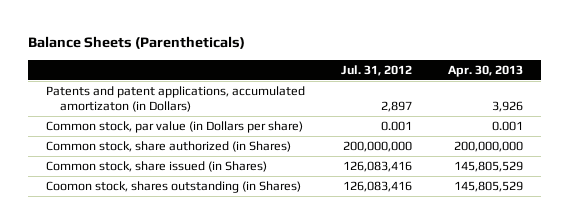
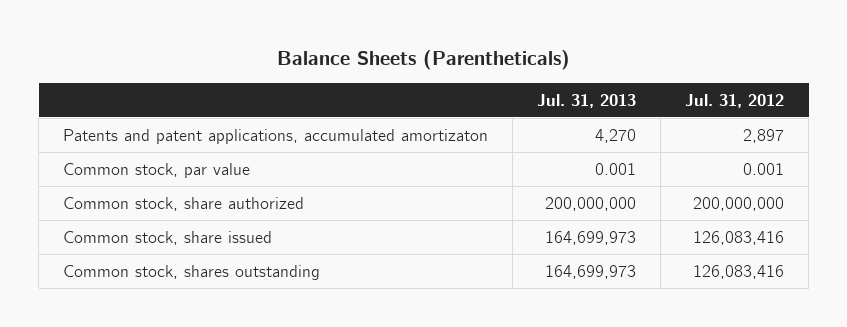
- | Jul. 31, 2012 | Apr. 30, 2013
+ | Jul. 31, 2013 | Jul. 31, 2012
- Patents and patent applications, accumulated amortizaton (in Dollars) | 2,897 | 3,926
- Common stock, par value (in Dollars per share) | 0.001 | 0.001
- Common stock, share authorized (in Shares) | 200,000,000 | 200,000,000
- Common stock, share issued (in Shares) | 126,083,416 | 145,805,529
- Coomon stock, shares outstanding (in Shares) | 126,083,416 | 145,805,529
+ Patents and patent applications, accumulated amortizaton | 4,270 | 2,897
+ Common stock, par value | 0.001 | 0.001
+ Common stock, share authorized | 200,000,000 | 200,000,000
+ Common stock, share issued | 164,699,973 | 126,083,416
+ Common stock, shares outstanding | 164,699,973 | 126,083,416

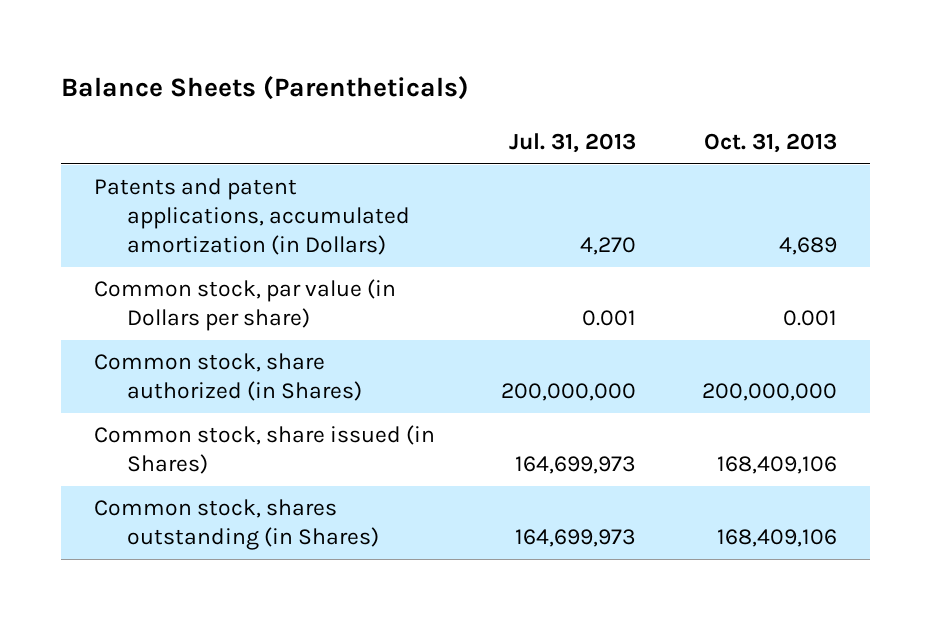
- | Jul. 31, 2013 | Jul. 31, 2012
+ | Jul. 31, 2013 | Oct. 31, 2013
- Patents and patent applications, accumulated amortizaton | 4,270 | 2,897
- Common stock, par value | 0.001 | 0.001
- Common stock, share authorized | 200,000,000 | 200,000,000
- Common stock, share issued | 164,699,973 | 126,083,416
- Common stock, shares outstanding | 164,699,973 | 126,083,416
+ Patents and patent applications, accumulated amortization (in Dollars) | 4,270 | 4,689
+ Common stock, par value (in Dollars per share) | 0.001 | 0.001
+ Common stock, share authorized (in Shares) | 200,000,000 | 200,000,000
+ Common stock, share issued (in Shares) | 164,699,973 | 168,409,106
+ Common stock, shares outstanding (in Shares) | 164,699,973 | 168,409,106

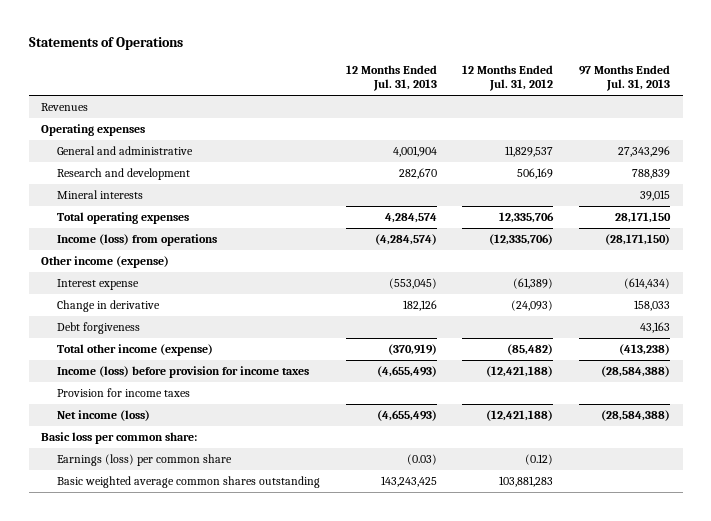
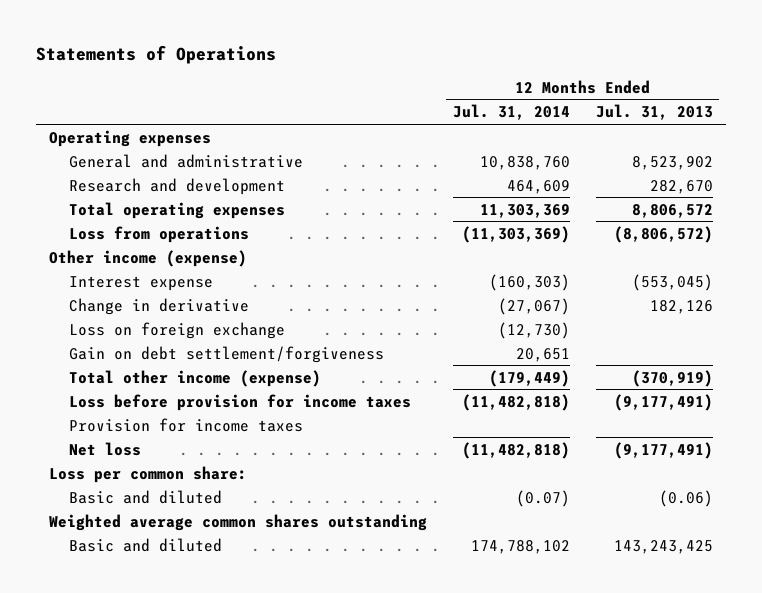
- | 12 Months Ended Jul. 31, 2013 | 12 Months Ended Jul. 31, 2012 | 97 Months Ended Jul. 31, 2013
+ | 12 Months Ended Jul. 31, 2014 | 12 Months Ended Jul. 31, 2013
- Revenues
- General and administrative | 4,001,904 | 11,829,537 | 27,343,296
+ General and administrative | 10,838,760 | 8,523,902
- Mineral interests | | | 39,015
- Total operating expenses | 4,284,574 | 12,335,706 | 28,171,150
- Income (loss) from operations | (4,284,574) | (12,335,706) | (28,171,150)
+ Total operating expenses | 11,303,369 | 8,806,572
+ Loss from operations | (11,303,369) | (8,806,572)
- Debt forgiveness | | | 43,163
+ Loss on foreign exchange | (12,730) |
+ Gain on debt settlement/forgiveness | 20,651 |
- Income (loss) before provision for income taxes | (4,655,493) | (12,421,188) | (28,584,388)
+ Loss before provision for income taxes | (11,482,818) | (9,177,491)
- Net income (loss) | (4,655,493) | (12,421,188) | (28,584,388)
- Basic loss per common share:
- Earnings (loss) per common share | (0.03) | (0.12) |
- Basic weighted average common shares outstanding | 143,243,425 | 103,881,283 |
+ Net loss | (11,482,818) | (9,177,491)
+ Loss per common share:
+ Basic and diluted | (0.07) | (0.06)
+ Weighted average common shares outstanding
+ Basic and diluted | 174,788,102 | 143,243,425

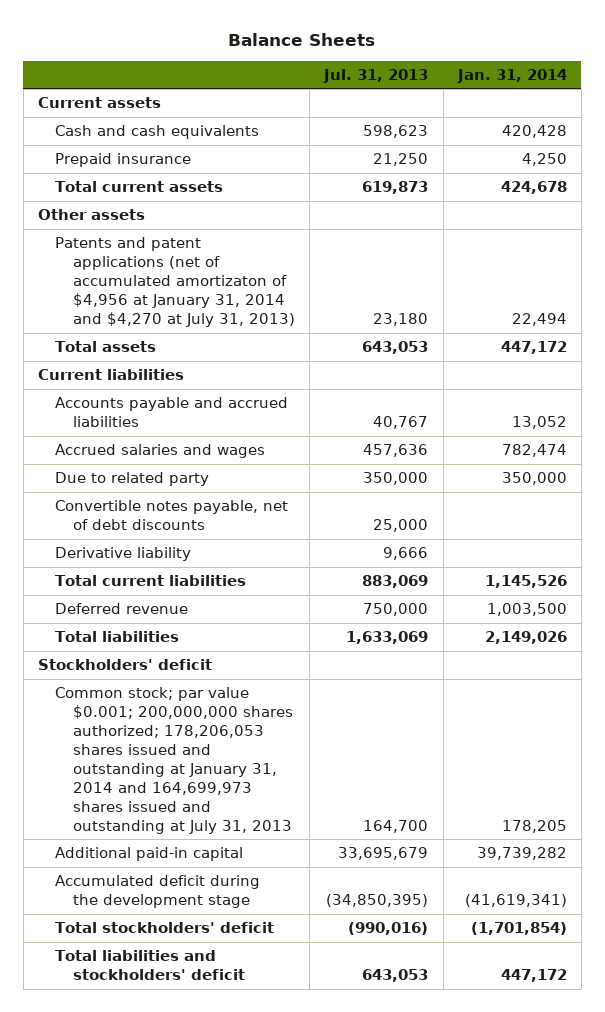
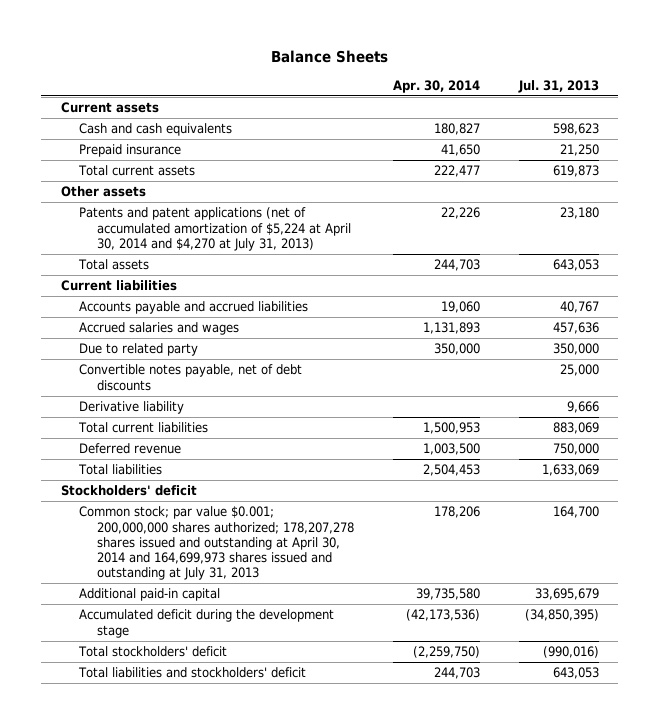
- | Jul. 31, 2013 | Jan. 31, 2014
+ | Apr. 30, 2014 | Jul. 31, 2013
- Patents and patent applications (net of accumulated amortizaton of $4,956 at January 31, 2014 and $4,270 at July 31, 2013) | 23,180 | 22,494
+ Patents and patent applications (net of accumulated amortization of $5,224 at April 30, 2014 and $4,270 at July 31, 2013) | 22,226 | 23,180
- Common stock; par value $0.001; 200,000,000 shares authorized; 178,206,053 shares issued and outstanding at January 31, 2014 and 164,699,973 shares issued and outstanding at July 31, 2013 | 164,700 | 178,205
+ Common stock; par value $0.001; 200,000,000 shares authorized; 178,207,278 shares issued and outstanding at April 30, 2014 and 164,699,973 shares issued and outstanding at July 31, 2013 | 178,206 | 164,700

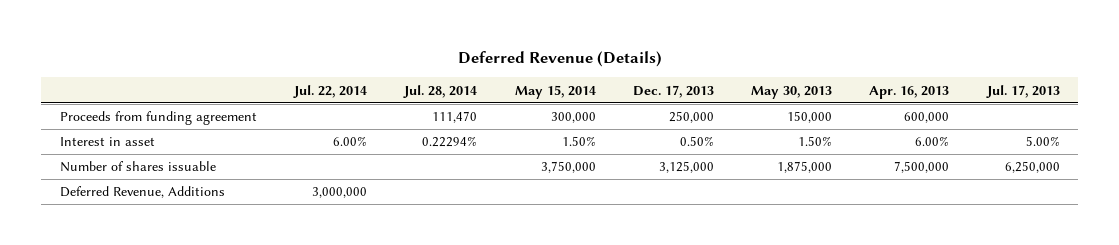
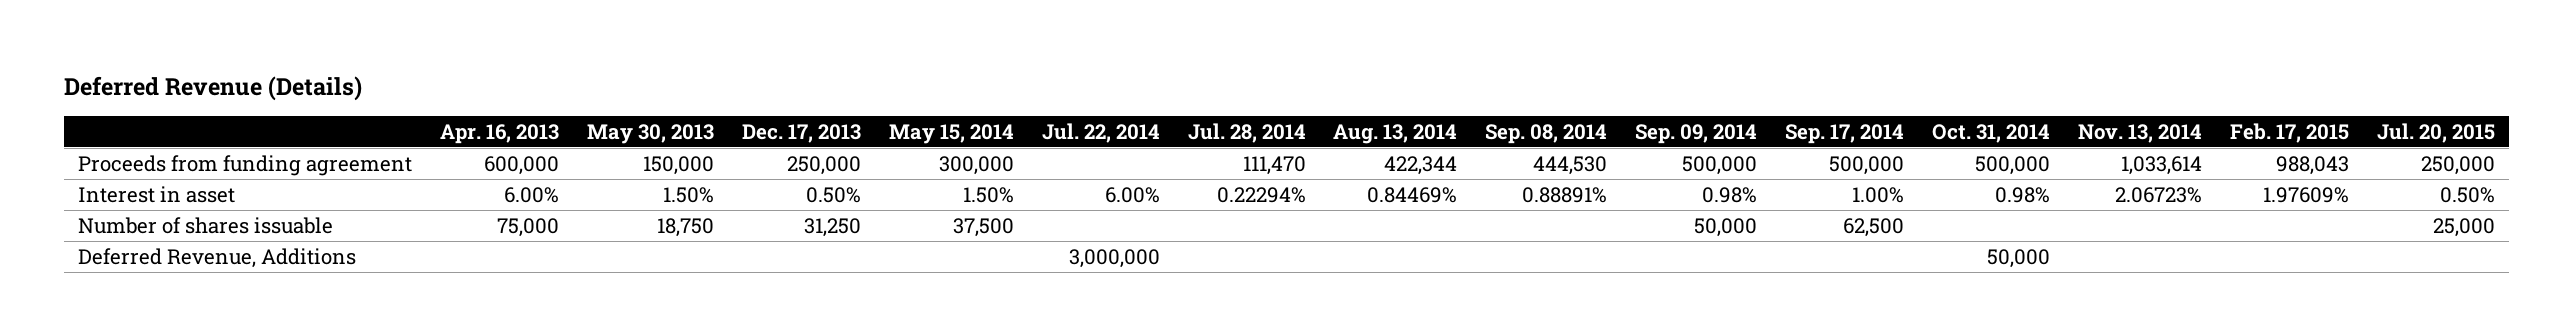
- | Jul. 22, 2014 | Jul. 28, 2014 | May 15, 2014 | Dec. 17, 2013 | May 30, 2013 | Apr. 16, 2013 | Jul. 17, 2013
+ | Apr. 16, 2013 | May 30, 2013 | Dec. 17, 2013 | May 15, 2014 | Jul. 22, 2014 | Jul. 28, 2014 | Aug. 13, 2014 | Sep. 08, 2014 | Sep. 09, 2014 | Sep. 17, 2014 | Oct. 31, 2014 | Nov. 13, 2014 | Feb. 17, 2015 | Jul. 20, 2015
- Number of shares issuable | | | 3,750,000 | 3,125,000 | 1,875,000 | 7,500,000 | 6,250,000
+ Number of shares issuable | 75,000 | 18,750 | 31,250 | 37,500 | | | | | 50,000 | 62,500 | | | | 25,000

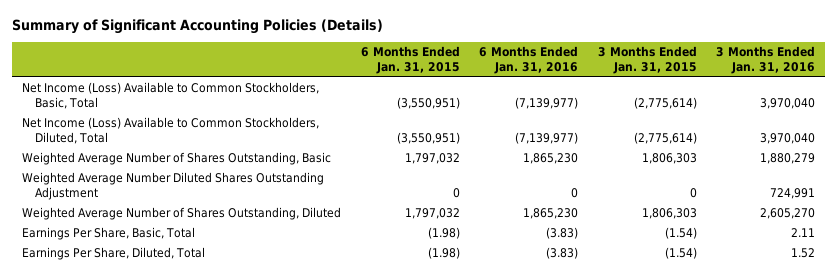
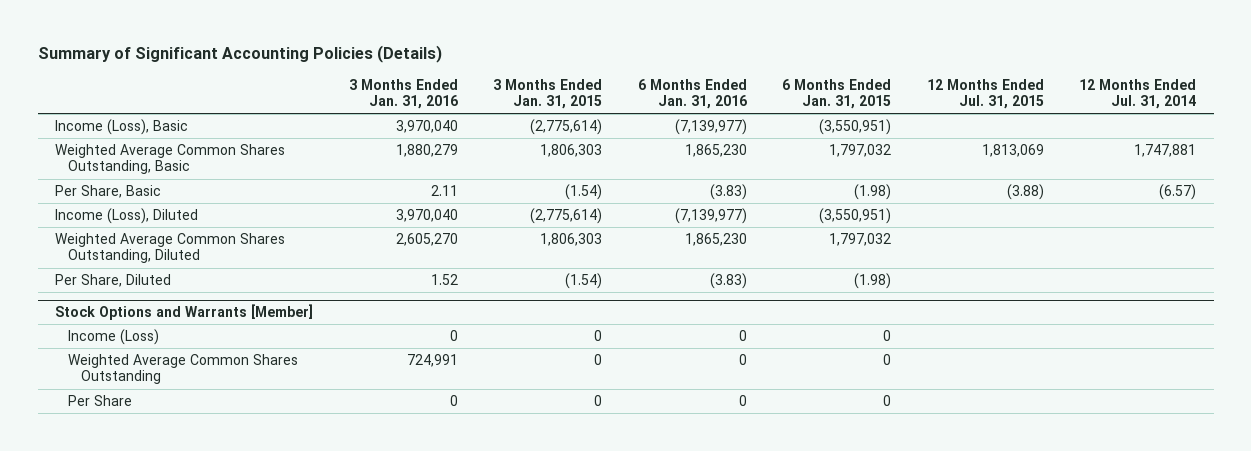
- | 6 Months Ended Jan. 31, 2015 | 6 Months Ended Jan. 31, 2016 | 3 Months Ended Jan. 31, 2015 | 3 Months Ended Jan. 31, 2016
+ | 3 Months Ended Jan. 31, 2016 | 3 Months Ended Jan. 31, 2015 | 6 Months Ended Jan. 31, 2016 | 6 Months Ended Jan. 31, 2015 | 12 Months Ended Jul. 31, 2015 | 12 Months Ended Jul. 31, 2014
- Net Income (Loss) Available to Common Stockholders, Basic, Total | (3,550,951) | (7,139,977) | (2,775,614) | 3,970,040
- Net Income (Loss) Available to Common Stockholders, Diluted, Total | (3,550,951) | (7,139,977) | (2,775,614) | 3,970,040
- Weighted Average Number of Shares Outstanding, Basic | 1,797,032 | 1,865,230 | 1,806,303 | 1,880,279
- Weighted Average Number Diluted Shares Outstanding Adjustment | 0 | 0 | 0 | 724,991
- Weighted Average Number of Shares Outstanding, Diluted | 1,797,032 | 1,865,230 | 1,806,303 | 2,605,270
- Earnings Per Share, Basic, Total | (1.98) | (3.83) | (1.54) | 2.11
- Earnings Per Share, Diluted, Total | (1.98) | (3.83) | (1.54) | 1.52
+ Income (Loss), Basic | 3,970,040 | (2,775,614) | (7,139,977) | (3,550,951) | |
+ Weighted Average Common Shares Outstanding, Basic | 1,880,279 | 1,806,303 | 1,865,230 | 1,797,032 | 1,813,069 | 1,747,881
+ Per Share, Basic | 2.11 | (1.54) | (3.83) | (1.98) | (3.88) | (6.57)
+ Income (Loss), Diluted | 3,970,040 | (2,775,614) | (7,139,977) | (3,550,951) | |
+ Weighted Average Common Shares Outstanding, Diluted | 2,605,270 | 1,806,303 | 1,865,230 | 1,797,032 | |
+ Per Share, Diluted | 1.52 | (1.54) | (3.83) | (1.98) | |
+ Stock Options and Warrants [Member]
+ Income (Loss) | 0 | 0 | 0 | 0 | |
+ Weighted Average Common Shares Outstanding | 724,991 | 0 | 0 | 0 | |
+ Per Share | 0 | 0 | 0 | 0 | |

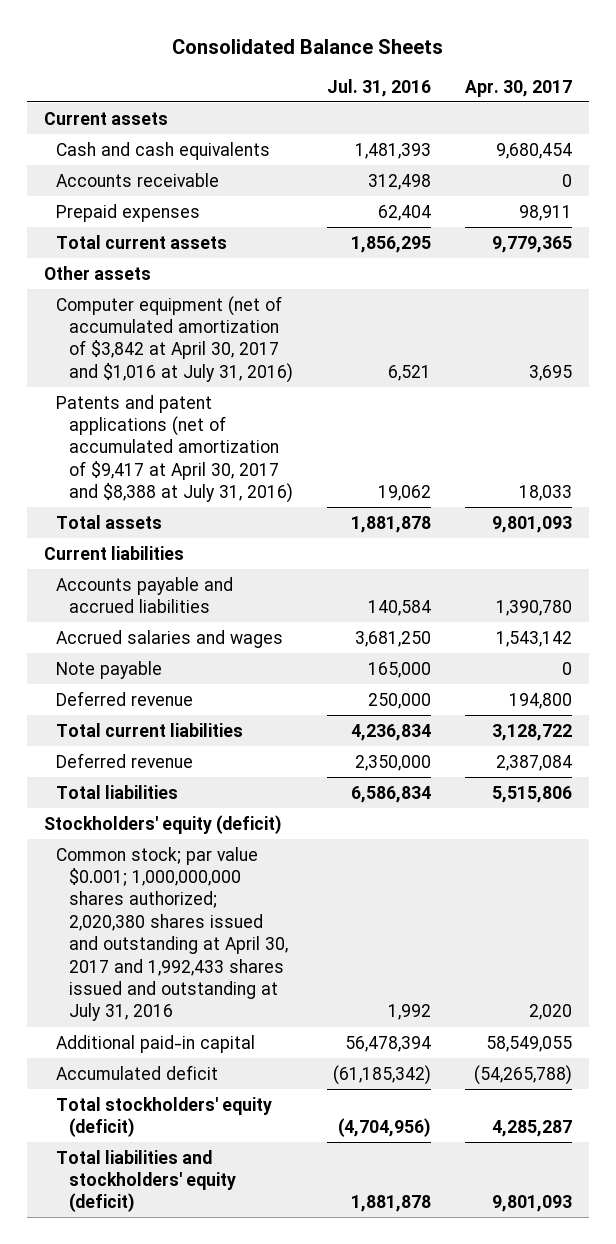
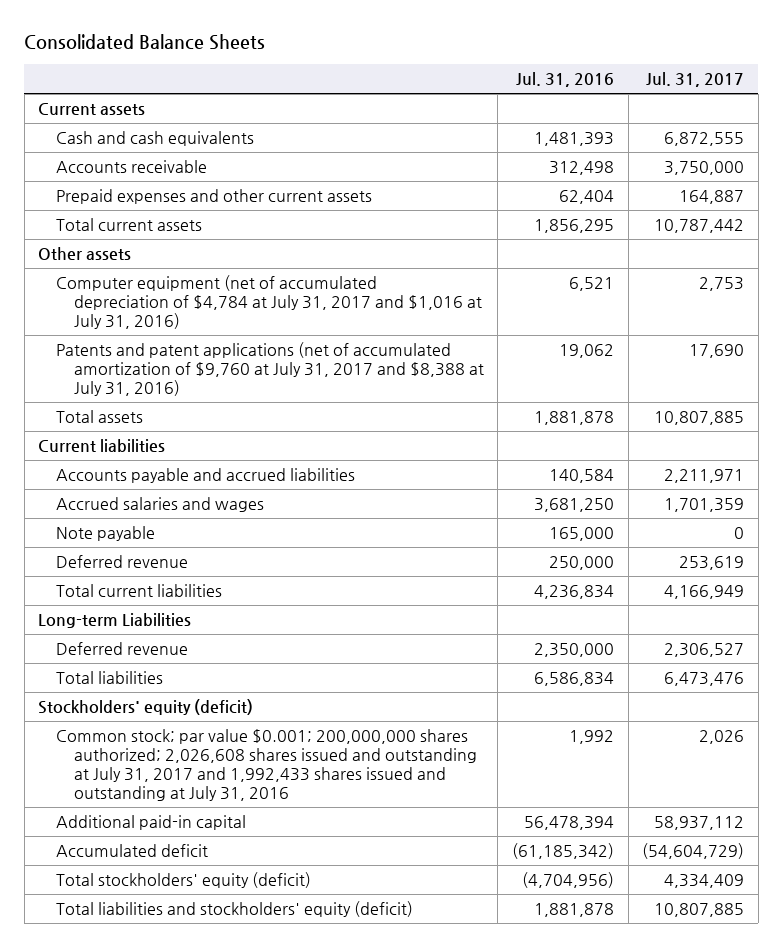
- | Jul. 31, 2016 | Apr. 30, 2017
+ | Jul. 31, 2016 | Jul. 31, 2017
- Prepaid expenses | 62,404 | 98,911
+ Prepaid expenses and other current assets | 62,404 | 164,887
- Computer equipment (net of accumulated amortization of $3,842 at April 30, 2017 and $1,016 at July 31, 2016) | 6,521 | 3,695
- Patents and patent applications (net of accumulated amortization of $9,417 at April 30, 2017 and $8,388 at July 31, 2016) | 19,062 | 18,033
+ Computer equipment (net of accumulated depreciation of $4,784 at July 31, 2017 and $1,016 at July 31, 2016) | 6,521 | 2,753
+ Patents and patent applications (net of accumulated amortization of $9,760 at July 31, 2017 and $8,388 at July 31, 2016) | 19,062 | 17,690
+ Long-term Liabilities
- Common stock; par value $0.001; 1,000,000,000 shares authorized; 2,020,380 shares issued and outstanding at April 30, 2017 and 1,992,433 shares issued and outstanding at July 31, 2016 | 1,992 | 2,020
+ Common stock; par value $0.001; 200,000,000 shares authorized; 2,026,608 shares issued and outstanding at July 31, 2017 and 1,992,433 shares issued and outstanding at July 31, 2016 | 1,992 | 2,026

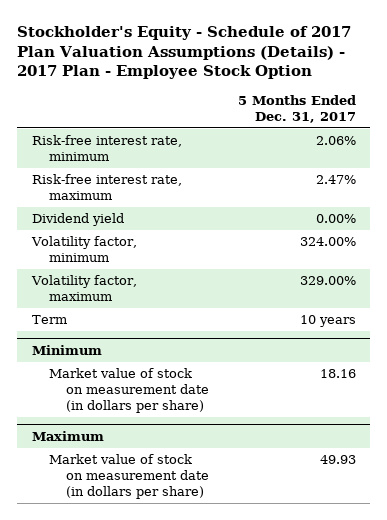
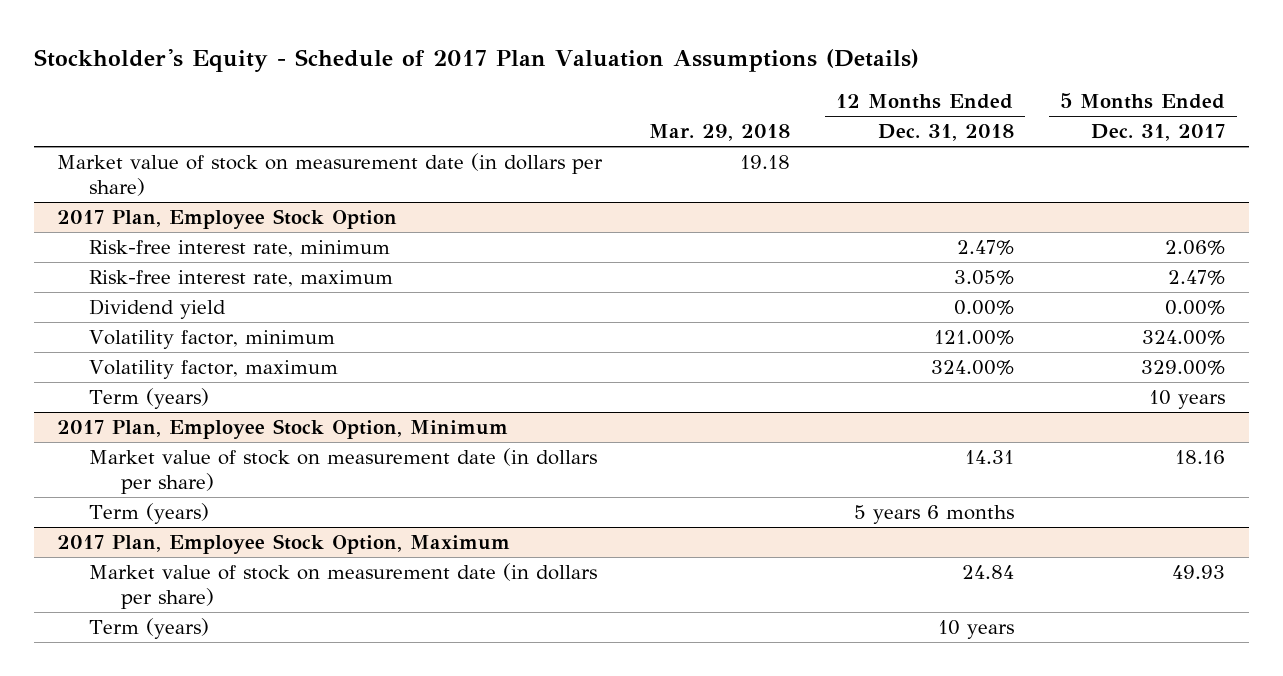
- Stockholder's Equity - Schedule of 2017 Plan Valuation Assumptions (Details) - 2017 Plan - Employee Stock Option
+ Stockholder's Equity - Schedule of 2017 Plan Valuation Assumptions (Details)
- | 5 Months Ended Dec. 31, 2017
+ | Mar. 29, 2018 | 12 Months Ended Dec. 31, 2018 | 5 Months Ended Dec. 31, 2017
+ Market value of stock on measurement date (in dollars per share) | 19.18 | |
+ 2017 Plan, Employee Stock Option
- Term | 10 years
- Minimum
+ Term (years) | | | 10 years
+ 2017 Plan, Employee Stock Option, Minimum
- Maximum
+ Term (years) | | 5 years 6 months |
+ 2017 Plan, Employee Stock Option, Maximum
+ Term (years) | | 10 years |

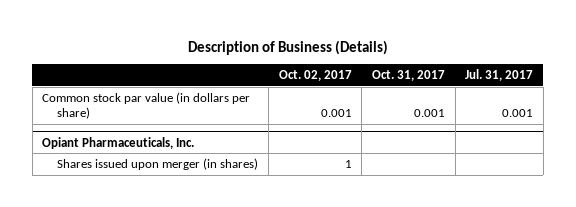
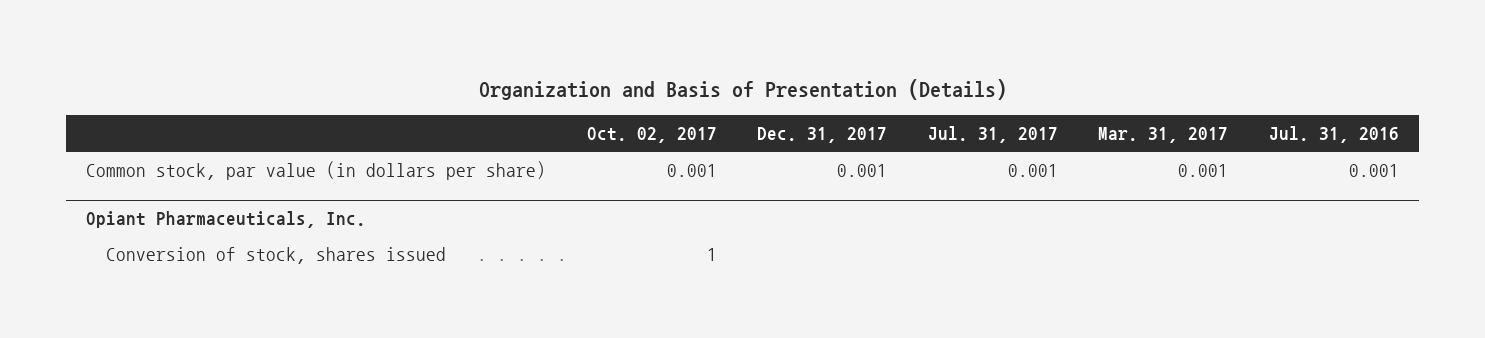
- Description of Business (Details)
+ Organization and Basis of Presentation (Details)
- | Oct. 02, 2017 | Oct. 31, 2017 | Jul. 31, 2017
+ | Oct. 02, 2017 | Dec. 31, 2017 | Jul. 31, 2017 | Mar. 31, 2017 | Jul. 31, 2016
- Common stock par value (in dollars per share) | 0.001 | 0.001 | 0.001
+ Common stock, par value (in dollars per share) | 0.001 | 0.001 | 0.001 | 0.001 | 0.001
@ Opiant Pharmaceuticals, Inc.
- Shares issued upon merger (in shares) | 1 | |
+ Conversion of stock, shares issued | 1 | | | |

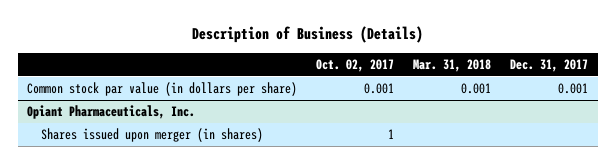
- Organization and Basis of Presentation (Details)
+ Description of Business (Details)
- | Oct. 02, 2017 | Dec. 31, 2017 | Jul. 31, 2017 | Mar. 31, 2017 | Jul. 31, 2016
+ | Oct. 02, 2017 | Mar. 31, 2018 | Dec. 31, 2017
- Common stock, par value (in dollars per share) | 0.001 | 0.001 | 0.001 | 0.001 | 0.001
+ Common stock par value (in dollars per share) | 0.001 | 0.001 | 0.001
@ Opiant Pharmaceuticals, Inc.
- Conversion of stock, shares issued | 1 | | | |
+ Shares issued upon merger (in shares) | 1 | |

